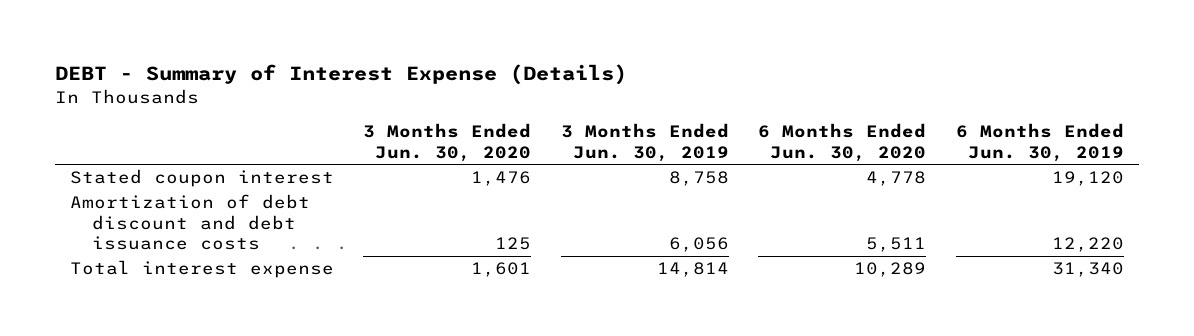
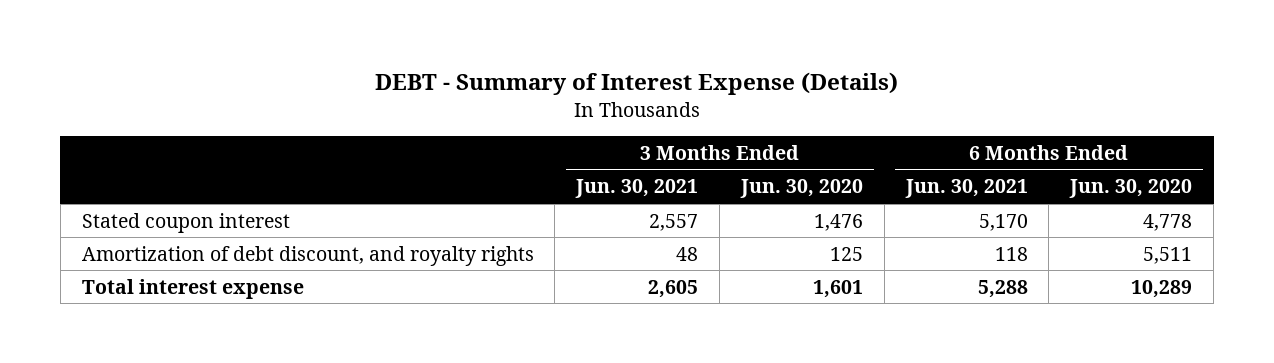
- | 3 Months Ended Jun. 30, 2020 | 3 Months Ended Jun. 30, 2019 | 6 Months Ended Jun. 30, 2020 | 6 Months Ended Jun. 30, 2019
+ | 3 Months Ended Jun. 30, 2021 | 3 Months Ended Jun. 30, 2020 | 6 Months Ended Jun. 30, 2021 | 6 Months Ended Jun. 30, 2020
- Amortization of debt discount and debt issuance costs | 125 | 6,056 | 5,511 | 12,220
+ Amortization of debt discount, and royalty rights | 48 | 125 | 118 | 5,511

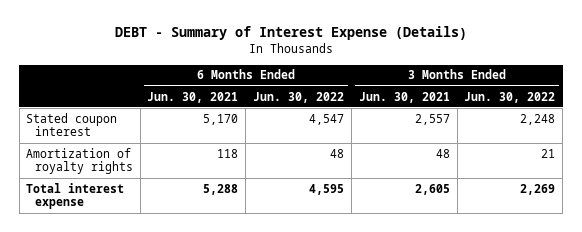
- | 3 Months Ended Jun. 30, 2021 | 3 Months Ended Jun. 30, 2020 | 6 Months Ended Jun. 30, 2021 | 6 Months Ended Jun. 30, 2020
+ | 6 Months Ended Jun. 30, 2021 | 6 Months Ended Jun. 30, 2022 | 3 Months Ended Jun. 30, 2021 | 3 Months Ended Jun. 30, 2022
- Amortization of debt discount, and royalty rights | 48 | 125 | 118 | 5,511
+ Amortization of royalty rights | 118 | 48 | 48 | 21

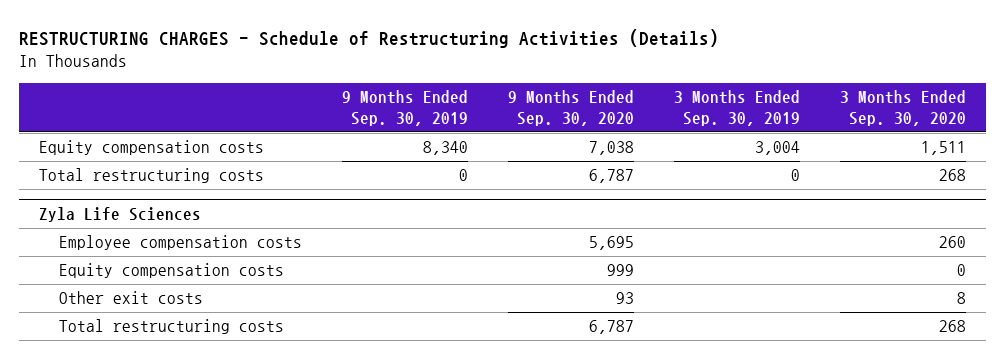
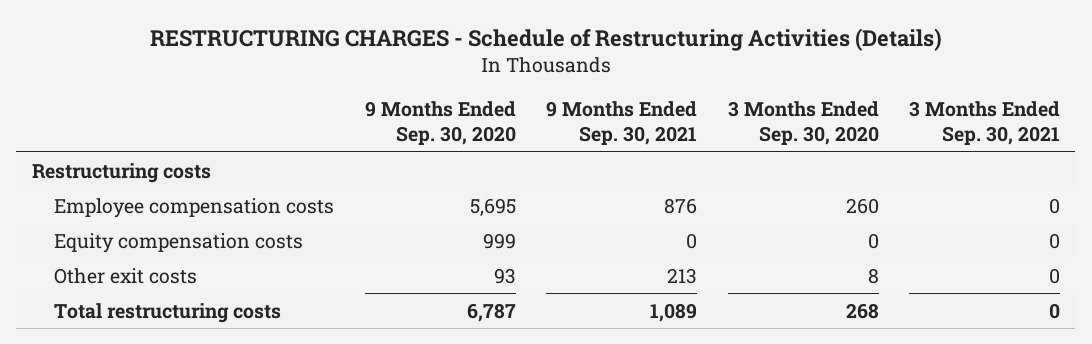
- | 9 Months Ended Sep. 30, 2019 | 9 Months Ended Sep. 30, 2020 | 3 Months Ended Sep. 30, 2019 | 3 Months Ended Sep. 30, 2020
+ | 9 Months Ended Sep. 30, 2020 | 9 Months Ended Sep. 30, 2021 | 3 Months Ended Sep. 30, 2020 | 3 Months Ended Sep. 30, 2021
- Equity compensation costs | 8,340 | 7,038 | 3,004 | 1,511
- Total restructuring costs | 0 | 6,787 | 0 | 268
- Zyla Life Sciences
+ Restructuring costs

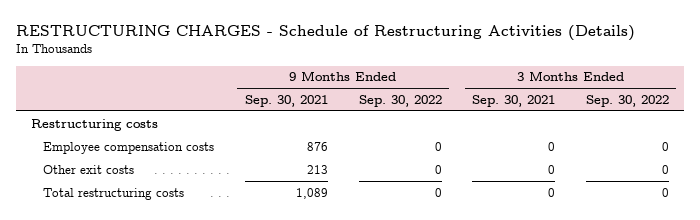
- | 9 Months Ended Sep. 30, 2020 | 9 Months Ended Sep. 30, 2021 | 3 Months Ended Sep. 30, 2020 | 3 Months Ended Sep. 30, 2021
+ | 9 Months Ended Sep. 30, 2021 | 9 Months Ended Sep. 30, 2022 | 3 Months Ended Sep. 30, 2021 | 3 Months Ended Sep. 30, 2022
- Equity compensation costs | 999 | 0 | 0 | 0

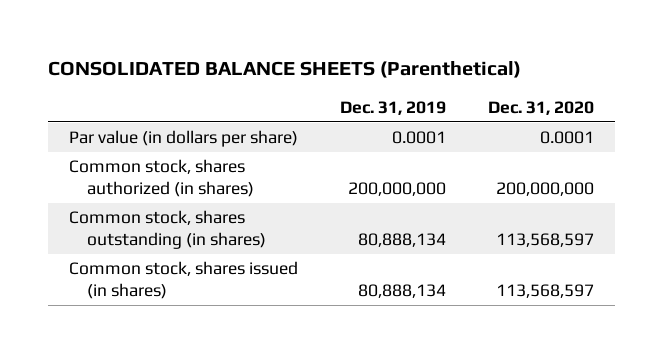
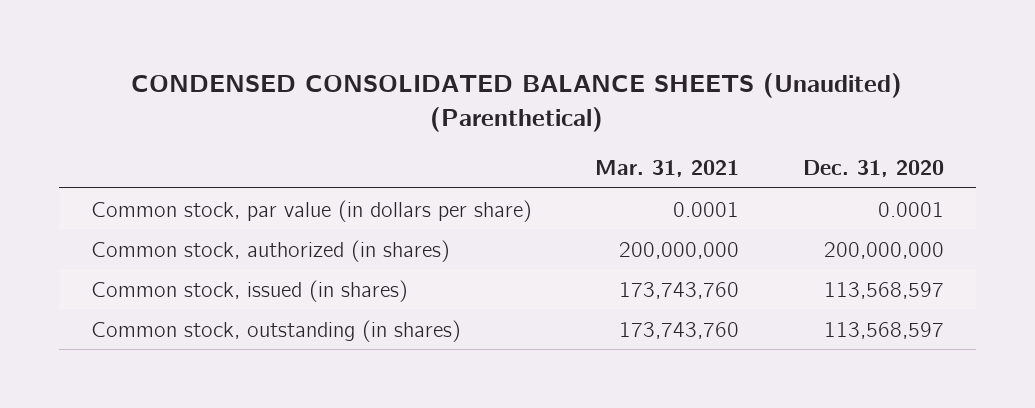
- CONSOLIDATED BALANCE SHEETS (Parenthetical)
+ CONDENSED CONSOLIDATED BALANCE SHEETS (Unaudited) (Parenthetical)
- | Dec. 31, 2019 | Dec. 31, 2020
+ | Mar. 31, 2021 | Dec. 31, 2020
- Par value (in dollars per share) | 0.0001 | 0.0001
- Common stock, shares authorized (in shares) | 200,000,000 | 200,000,000
- Common stock, shares outstanding (in shares) | 80,888,134 | 113,568,597
- Common stock, shares issued (in shares) | 80,888,134 | 113,568,597
+ Common stock, par value (in dollars per share) | 0.0001 | 0.0001
+ Common stock, authorized (in shares) | 200,000,000 | 200,000,000
+ Common stock, issued (in shares) | 173,743,760 | 113,568,597
+ Common stock, outstanding (in shares) | 173,743,760 | 113,568,597

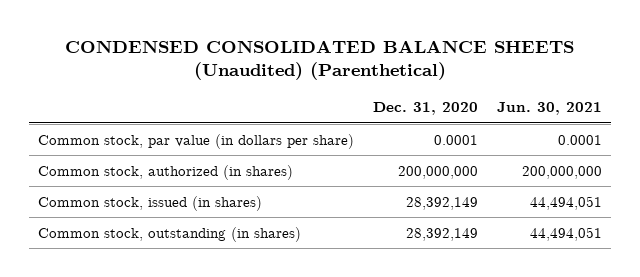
- | Mar. 31, 2021 | Dec. 31, 2020
+ | Dec. 31, 2020 | Jun. 30, 2021
- Common stock, issued (in shares) | 173,743,760 | 113,568,597
- Common stock, outstanding (in shares) | 173,743,760 | 113,568,597
+ Common stock, issued (in shares) | 28,392,149 | 44,494,051
+ Common stock, outstanding (in shares) | 28,392,149 | 44,494,051

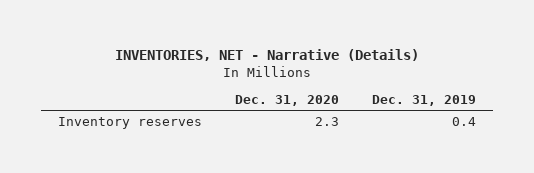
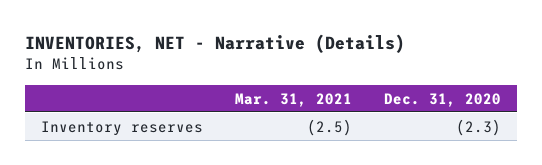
- | Dec. 31, 2020 | Dec. 31, 2019
+ | Mar. 31, 2021 | Dec. 31, 2020
- Inventory reserves | 2.3 | 0.4
+ Inventory reserves | (2.5) | (2.3)

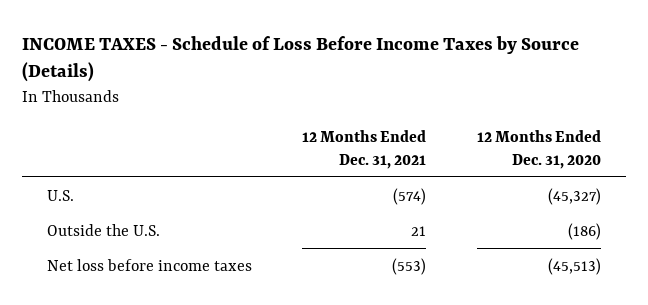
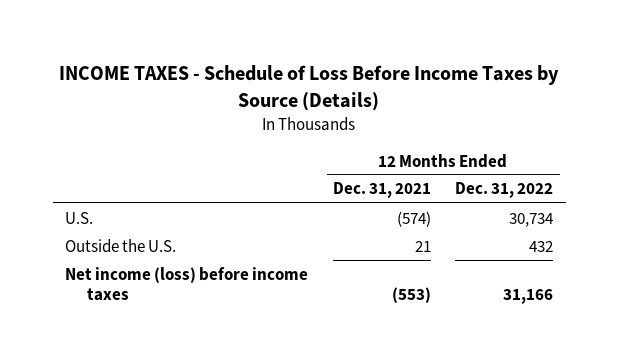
- | 12 Months Ended Dec. 31, 2021 | 12 Months Ended Dec. 31, 2020
+ | 12 Months Ended Dec. 31, 2021 | 12 Months Ended Dec. 31, 2022
- Net loss before income taxes | (553) | (45,513)
+ Net income (loss) before income taxes | (553) | 31,166

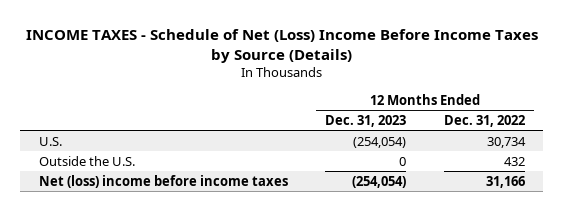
- INCOME TAXES - Schedule of Loss Before Income Taxes by Source (Details)
+ INCOME TAXES - Schedule of Net (Loss) Income Before Income Taxes by Source (Details)
- | 12 Months Ended Dec. 31, 2021 | 12 Months Ended Dec. 31, 2022
+ | 12 Months Ended Dec. 31, 2023 | 12 Months Ended Dec. 31, 2022
- Net income (loss) before income taxes | (553) | 31,166
+ Net (loss) income before income taxes | (254,054) | 31,166

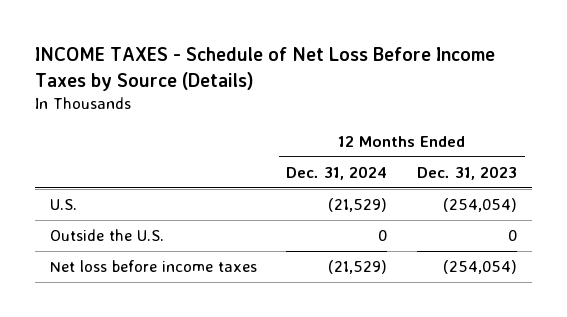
- INCOME TAXES - Schedule of Net (Loss) Income Before Income Taxes by Source (Details)
+ INCOME TAXES - Schedule of Net Loss Before Income Taxes by Source (Details)
- | 12 Months Ended Dec. 31, 2023 | 12 Months Ended Dec. 31, 2022
+ | 12 Months Ended Dec. 31, 2024 | 12 Months Ended Dec. 31, 2023
- Net (loss) income before income taxes | (254,054) | 31,166
+ Net loss before income taxes | (21,529) | (254,054)

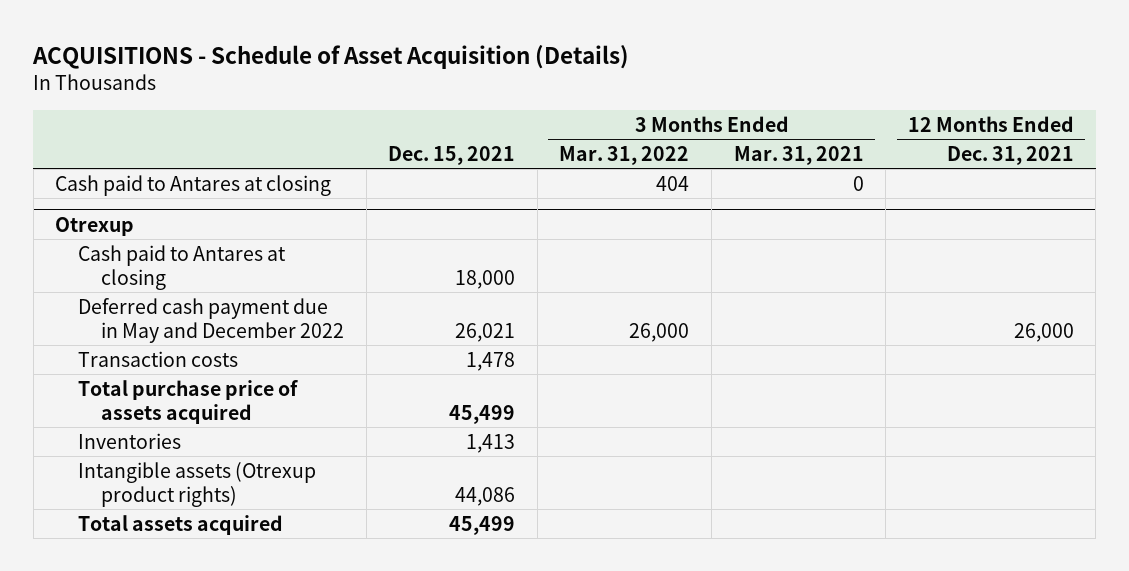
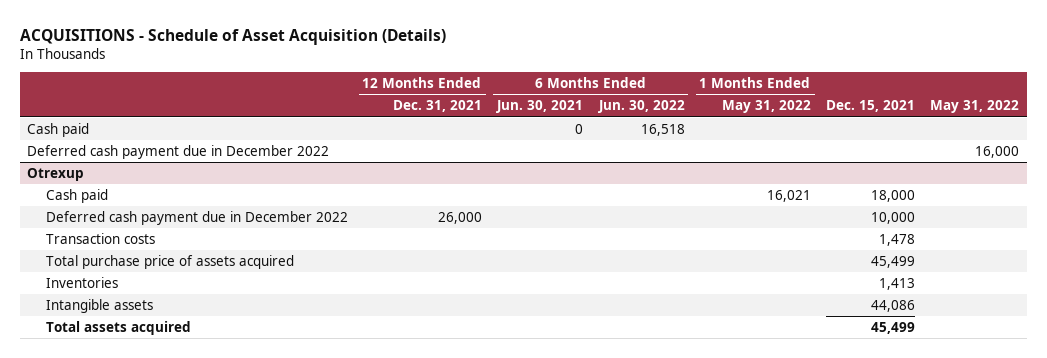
- | Dec. 15, 2021 | 3 Months Ended Mar. 31, 2022 | 3 Months Ended Mar. 31, 2021 | 12 Months Ended Dec. 31, 2021
+ | 12 Months Ended Dec. 31, 2021 | 6 Months Ended Jun. 30, 2021 | 6 Months Ended Jun. 30, 2022 | 1 Months Ended May 31, 2022 | Dec. 15, 2021 | May 31, 2022
- Cash paid to Antares at closing | | 404 | 0 |
+ Cash paid | | 0 | 16,518 | | |
+ Deferred cash payment due in December 2022 | | | | | | 16,000
@ Otrexup
- Cash paid to Antares at closing | 18,000 | | |
- Deferred cash payment due in May and December 2022 | 26,021 | 26,000 | | 26,000
+ Cash paid | | | | 16,021 | 18,000 |
+ Deferred cash payment due in December 2022 | 26,000 | | | | 10,000 |
- Intangible assets (Otrexup product rights) | 44,086 | | |
+ Intangible assets | | | | | 44,086 |

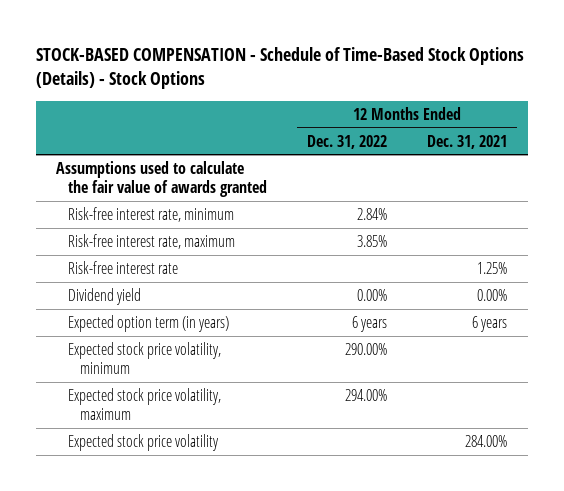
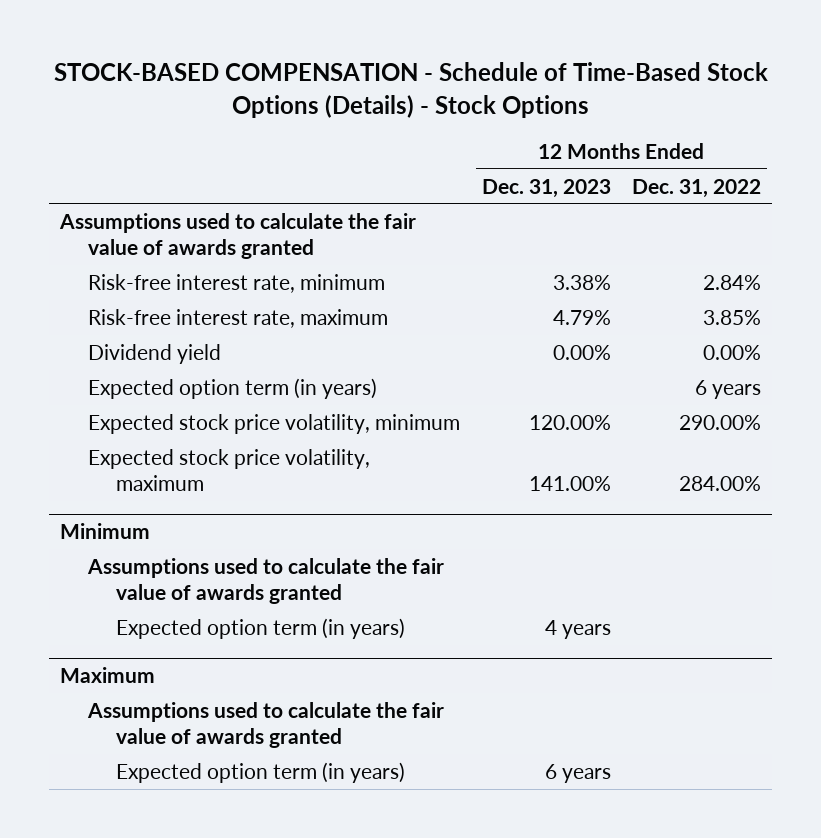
- | 12 Months Ended Dec. 31, 2022 | 12 Months Ended Dec. 31, 2021
+ | 12 Months Ended Dec. 31, 2023 | 12 Months Ended Dec. 31, 2022
- Risk-free interest rate | | 1.25%
- Expected stock price volatility, maximum | 294.00% |
- Expected stock price volatility | | 284.00%
+ Expected stock price volatility, maximum | 141.00% | 284.00%
+ Minimum
+ Assumptions used to calculate the fair value of awards granted
+ Expected option term (in years) | 4 years |
+ Maximum
+ Assumptions used to calculate the fair value of awards granted
+ Expected option term (in years) | 6 years |

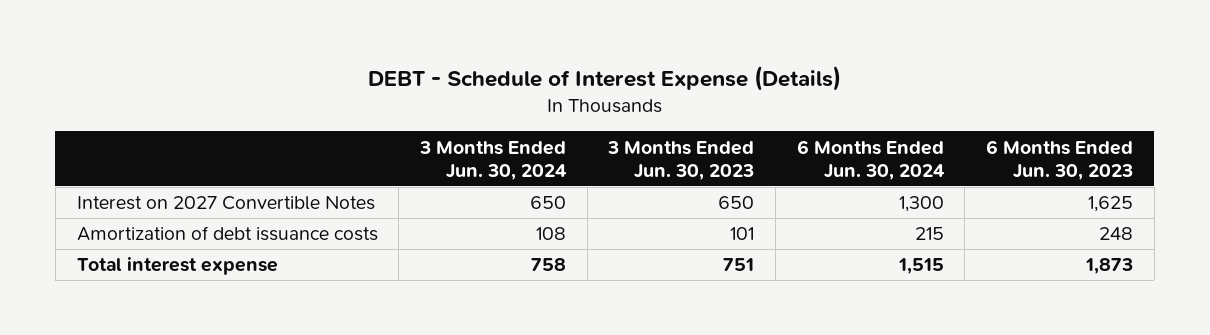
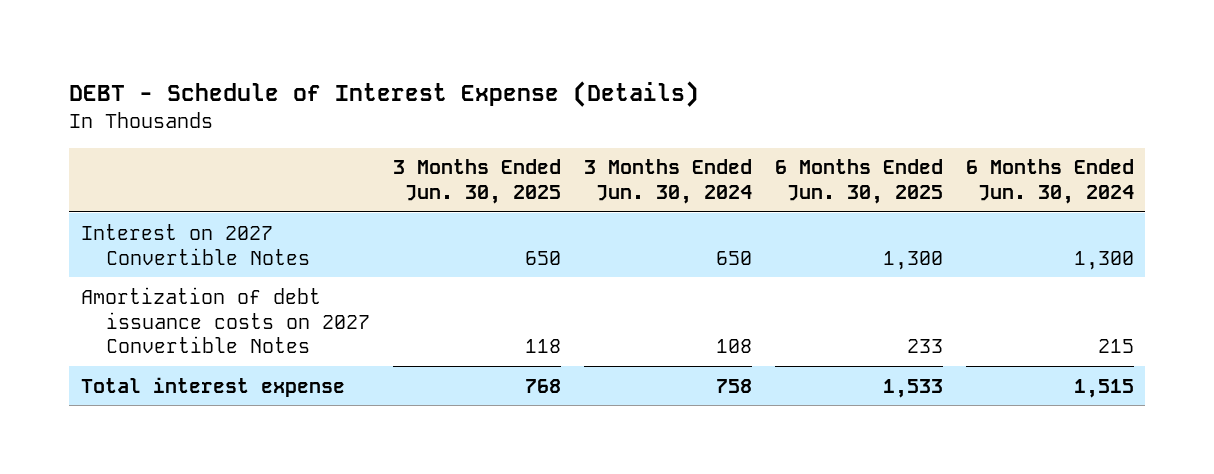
- | 3 Months Ended Jun. 30, 2024 | 3 Months Ended Jun. 30, 2023 | 6 Months Ended Jun. 30, 2024 | 6 Months Ended Jun. 30, 2023
+ | 3 Months Ended Jun. 30, 2025 | 3 Months Ended Jun. 30, 2024 | 6 Months Ended Jun. 30, 2025 | 6 Months Ended Jun. 30, 2024
- Amortization of debt issuance costs | 108 | 101 | 215 | 248
+ Amortization of debt issuance costs on 2027 Convertible Notes | 118 | 108 | 233 | 215

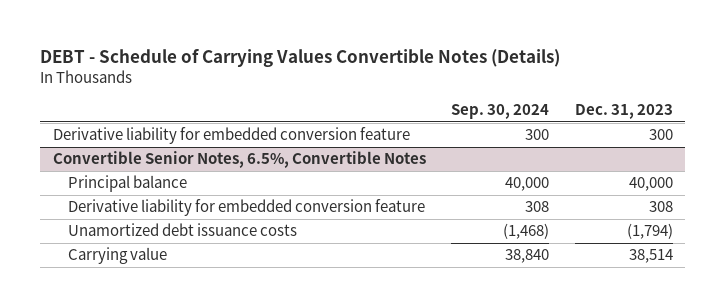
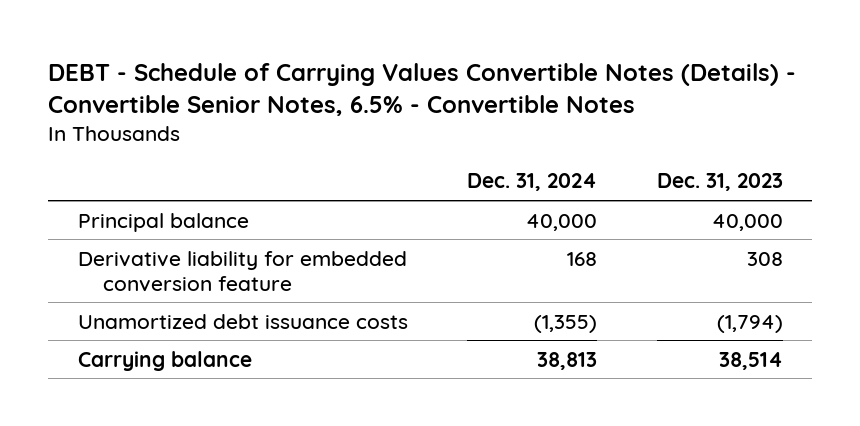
- DEBT - Schedule of Carrying Values Convertible Notes (Details)
+ DEBT - Schedule of Carrying Values Convertible Notes (Details) - Convertible Senior Notes, 6.5% - Convertible Notes
- | Sep. 30, 2024 | Dec. 31, 2023
+ | Dec. 31, 2024 | Dec. 31, 2023
- Derivative liability for embedded conversion feature | 300 | 300
- Convertible Senior Notes, 6.5%, Convertible Notes
- Carrying value | 38,840 | 38,514
+ Carrying balance | 38,813 | 38,514

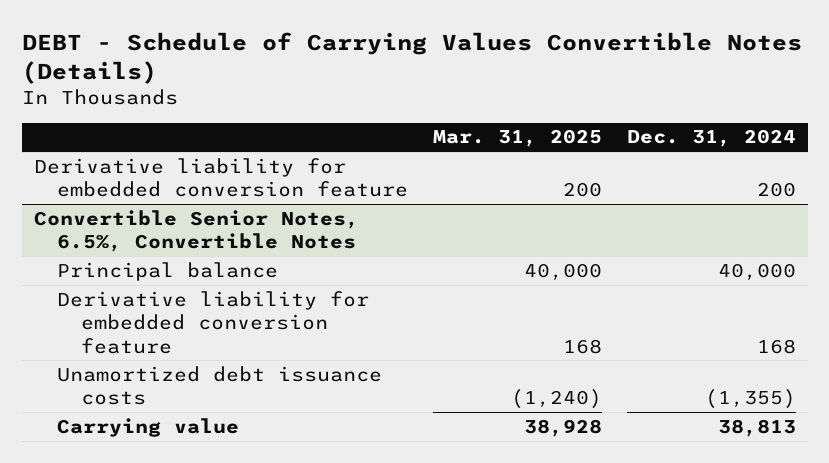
- DEBT - Schedule of Carrying Values Convertible Notes (Details) - Convertible Senior Notes, 6.5% - Convertible Notes
+ DEBT - Schedule of Carrying Values Convertible Notes (Details)
- | Dec. 31, 2024 | Dec. 31, 2023
+ | Mar. 31, 2025 | Dec. 31, 2024
+ Derivative liability for embedded conversion feature | 200 | 200
+ Convertible Senior Notes, 6.5%, Convertible Notes
- Carrying balance | 38,813 | 38,514
+ Carrying value | 38,928 | 38,813

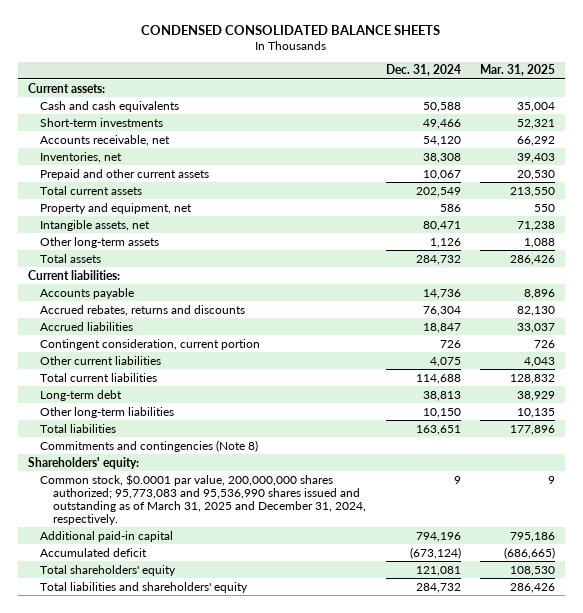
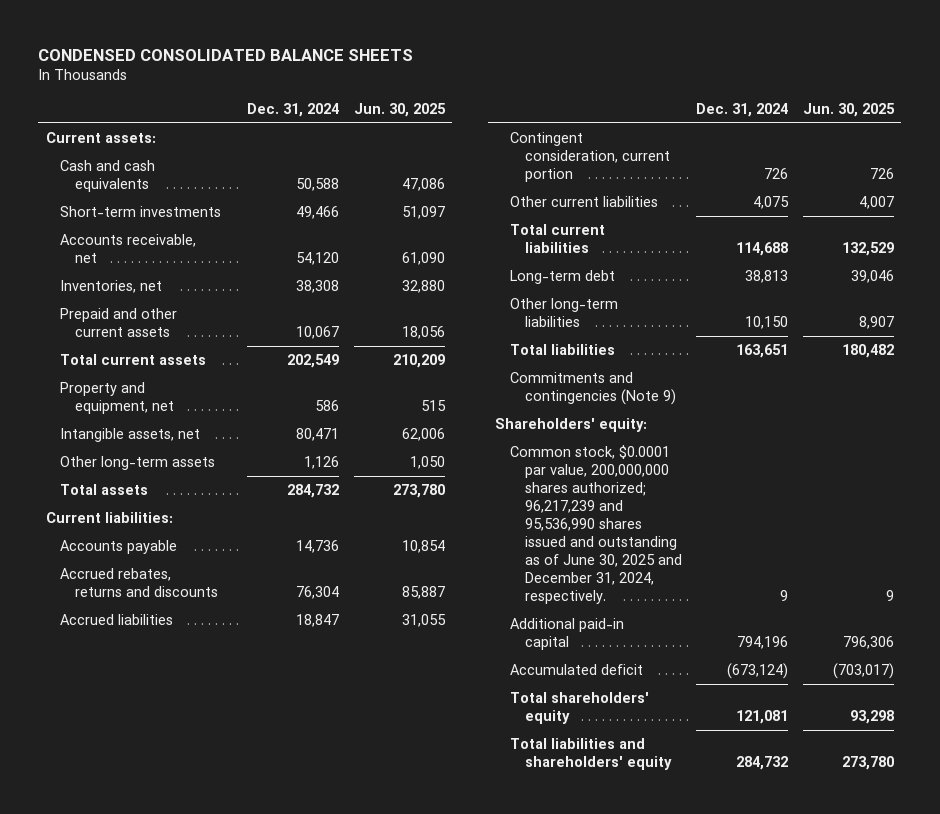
- | Dec. 31, 2024 | Mar. 31, 2025
+ | Dec. 31, 2024 | Jun. 30, 2025
- Commitments and contingencies (Note 8)
+ Commitments and contingencies (Note 9)
- Common stock, $0.0001 par value, 200,000,000 shares authorized; 95,773,083 and 95,536,990 shares issued and outstanding as of March 31, 2025 and December 31, 2024, respectively. | 9 | 9
+ Common stock, $0.0001 par value, 200,000,000 shares authorized; 96,217,239 and 95,536,990 shares issued and outstanding as of June 30, 2025 and December 31, 2024, respectively. | 9 | 9

